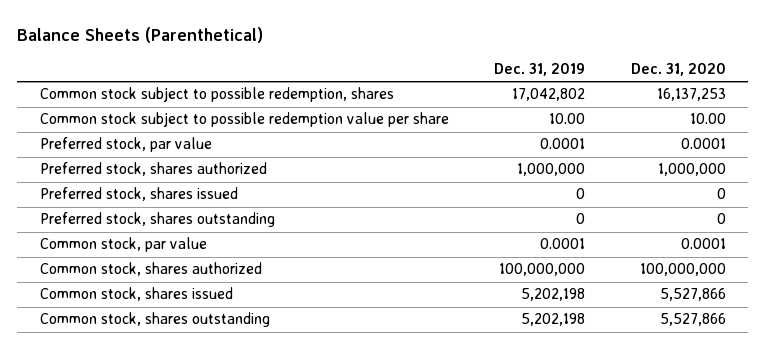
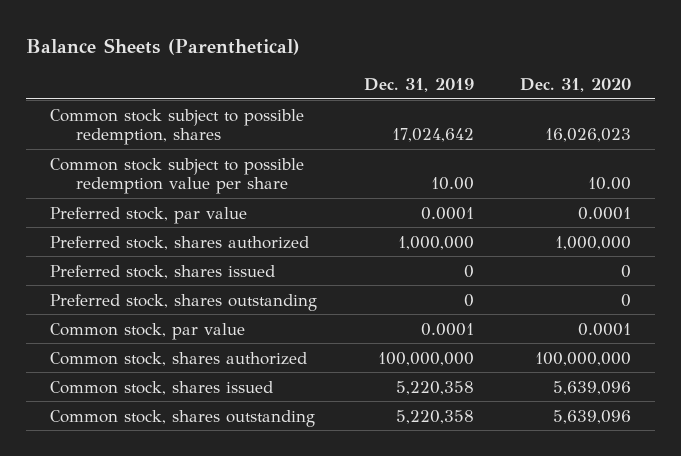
- Common stock subject to possible redemption, shares | 17,042,802 | 16,137,253
+ Common stock subject to possible redemption, shares | 17,024,642 | 16,026,023
- Common stock, shares issued | 5,202,198 | 5,527,866
- Common stock, shares outstanding | 5,202,198 | 5,527,866
+ Common stock, shares issued | 5,220,358 | 5,639,096
+ Common stock, shares outstanding | 5,220,358 | 5,639,096

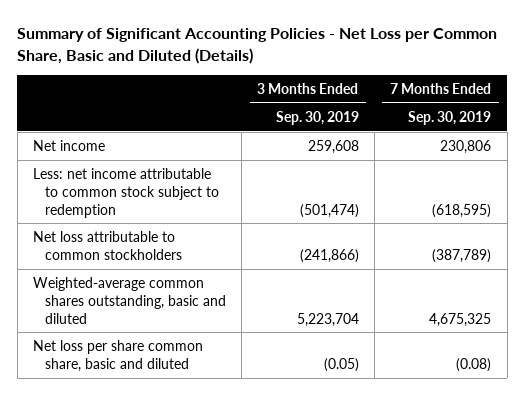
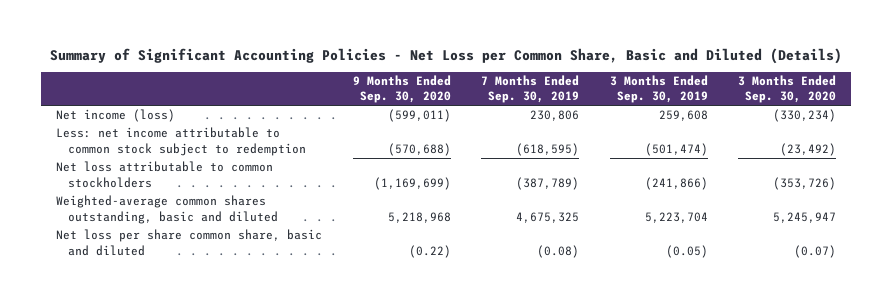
- | 3 Months Ended Sep. 30, 2019 | 7 Months Ended Sep. 30, 2019
+ | 9 Months Ended Sep. 30, 2020 | 7 Months Ended Sep. 30, 2019 | 3 Months Ended Sep. 30, 2019 | 3 Months Ended Sep. 30, 2020
- Net income | 259,608 | 230,806
+ Net income (loss) | (599,011) | 230,806 | 259,608 | (330,234)

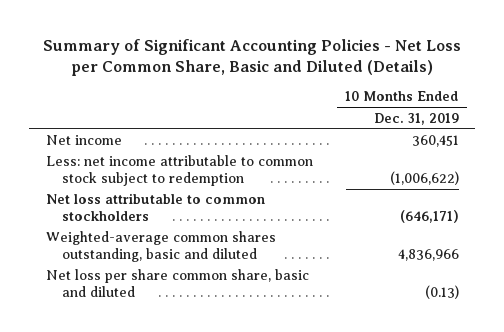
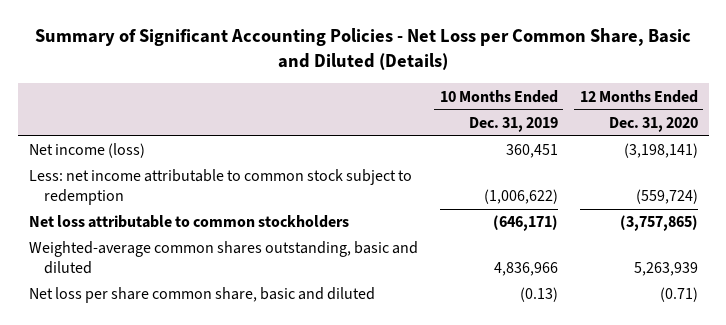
- | 10 Months Ended Dec. 31, 2019
+ | 10 Months Ended Dec. 31, 2019 | 12 Months Ended Dec. 31, 2020
- Net income | 360,451
+ Net income (loss) | 360,451 | (3,198,141)

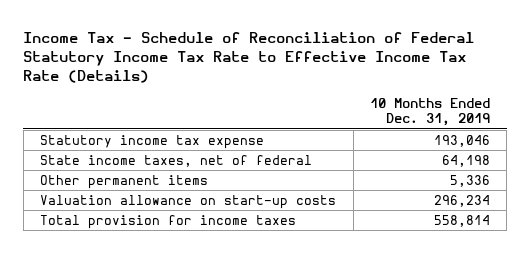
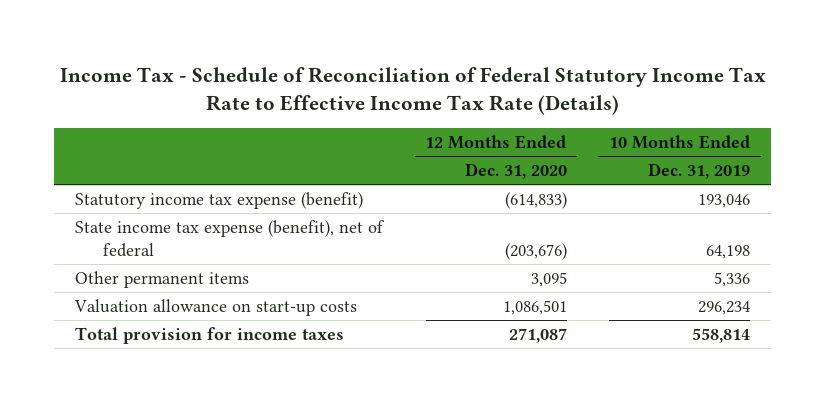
- | 10 Months Ended Dec. 31, 2019
+ | 12 Months Ended Dec. 31, 2020 | 10 Months Ended Dec. 31, 2019
- Statutory income tax expense | 193,046
- State income taxes, net of federal | 64,198
+ Statutory income tax expense (benefit) | (614,833) | 193,046
+ State income tax expense (benefit), net of federal | (203,676) | 64,198

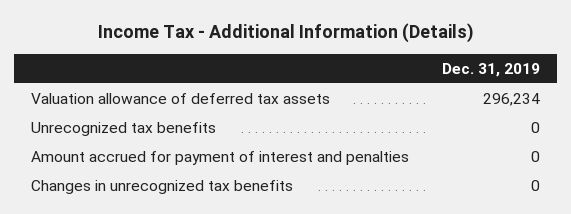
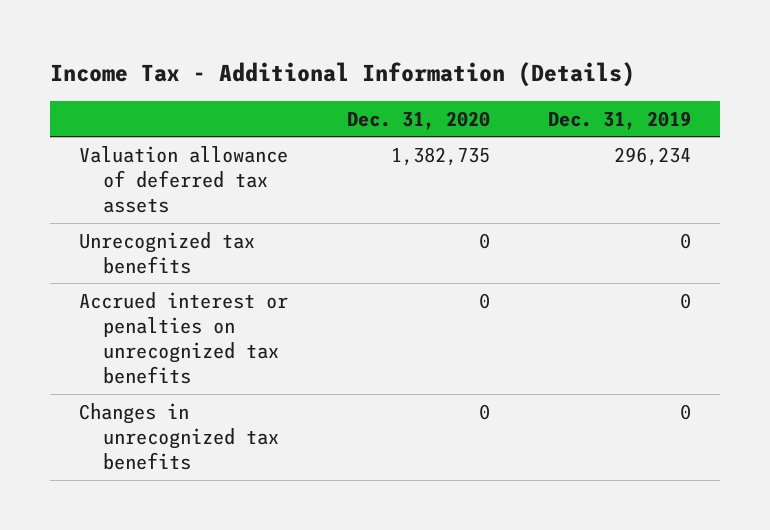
- | Dec. 31, 2019
+ | Dec. 31, 2020 | Dec. 31, 2019
- Amount accrued for payment of interest and penalties | 0
+ Accrued interest or penalties on unrecognized tax benefits | 0 | 0

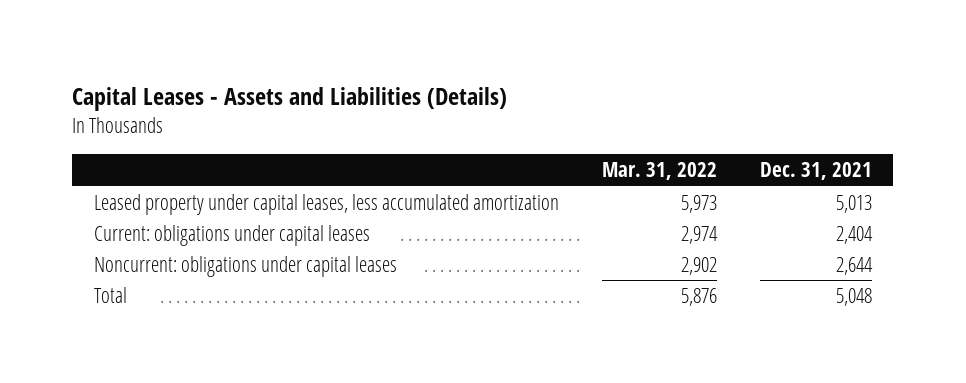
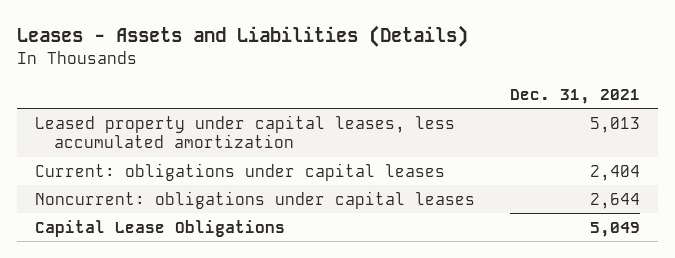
- Capital Leases - Assets and Liabilities (Details)
+ Leases - Assets and Liabilities (Details)
- | Mar. 31, 2022 | Dec. 31, 2021
+ | Dec. 31, 2021
- Total | 5,876 | 5,048
+ Capital Lease Obligations | 5,049

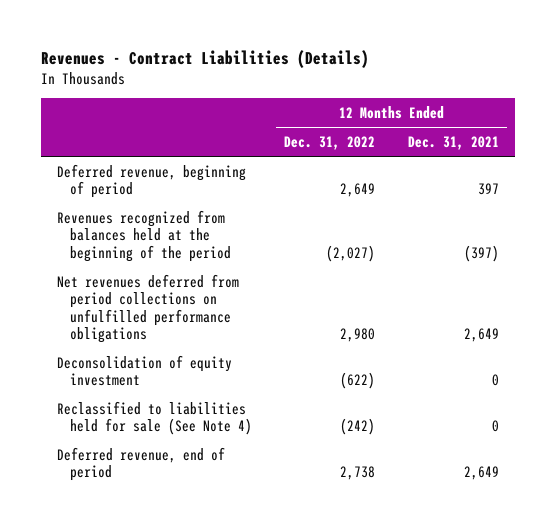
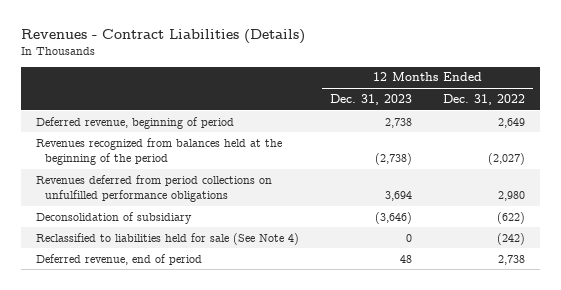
- | 12 Months Ended Dec. 31, 2022 | 12 Months Ended Dec. 31, 2021
+ | 12 Months Ended Dec. 31, 2023 | 12 Months Ended Dec. 31, 2022
- Net revenues deferred from period collections on unfulfilled performance obligations | 2,980 | 2,649
- Deconsolidation of equity investment | (622) | 0
+ Revenues deferred from period collections on unfulfilled performance obligations | 3,694 | 2,980
+ Deconsolidation of subsidiary | (3,646) | (622)

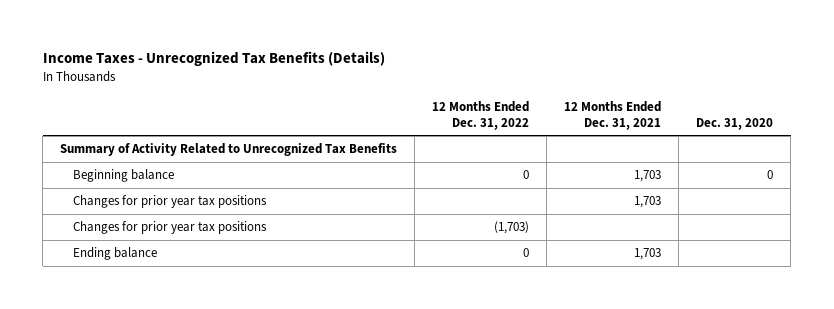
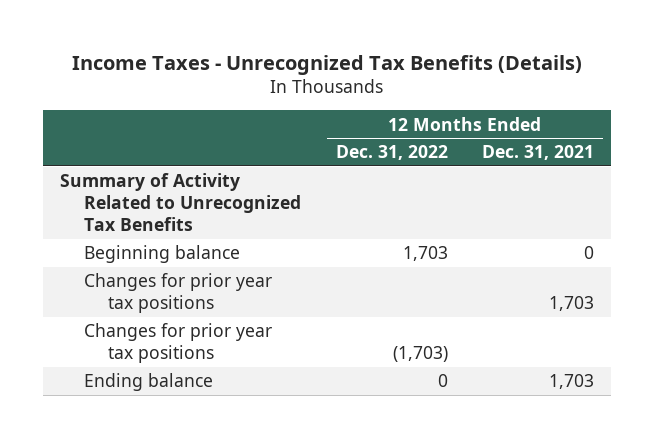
- | 12 Months Ended Dec. 31, 2022 | 12 Months Ended Dec. 31, 2021 | Dec. 31, 2020
+ | 12 Months Ended Dec. 31, 2022 | 12 Months Ended Dec. 31, 2021
- Beginning balance | 0 | 1,703 | 0
+ Beginning balance | 1,703 | 0

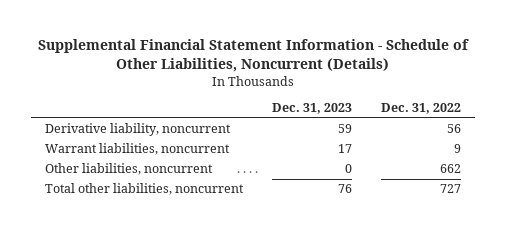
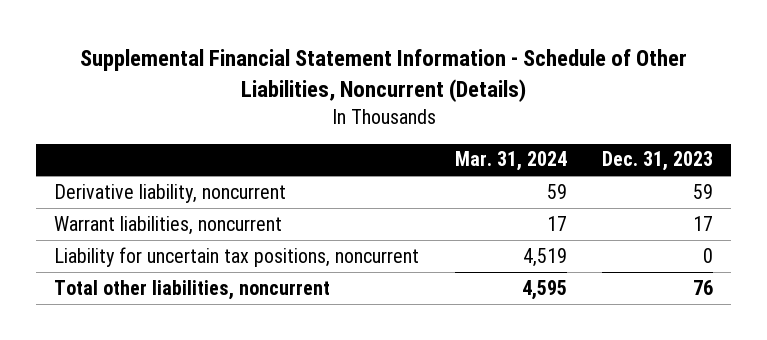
- | Dec. 31, 2023 | Dec. 31, 2022
+ | Mar. 31, 2024 | Dec. 31, 2023
- Other liabilities, noncurrent | 0 | 662
+ Liability for uncertain tax positions, noncurrent | 4,519 | 0

